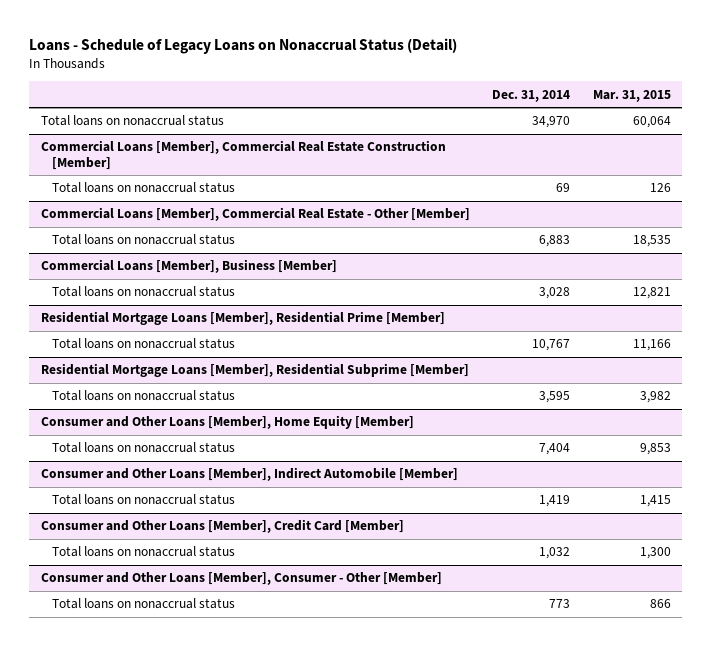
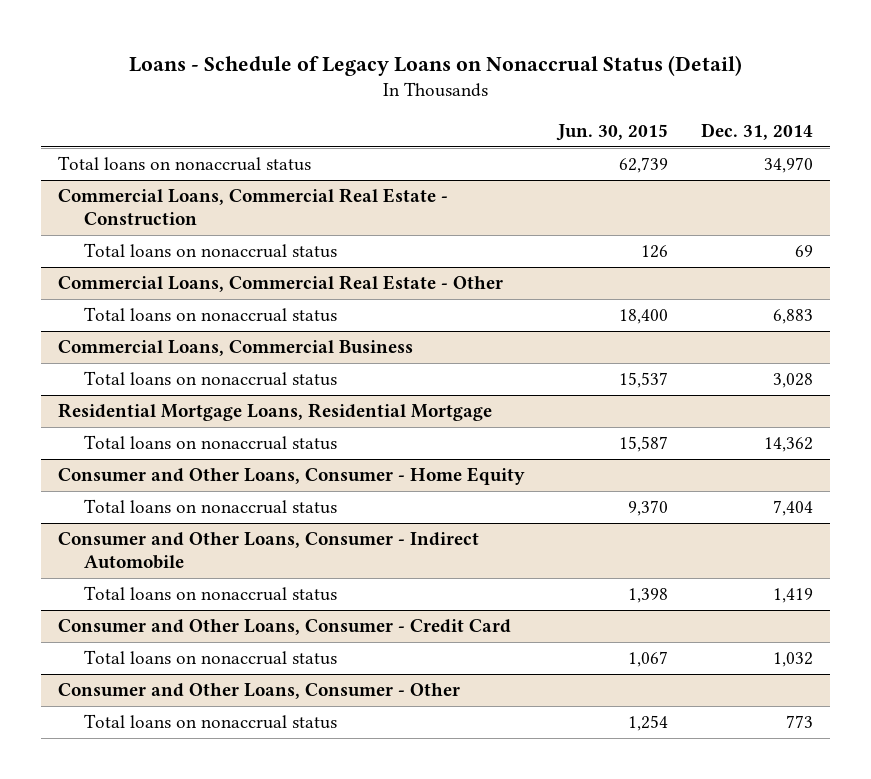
- | Dec. 31, 2014 | Mar. 31, 2015
+ | Jun. 30, 2015 | Dec. 31, 2014
- Commercial Loans [Member], Commercial Real Estate Construction [Member]
+ Commercial Loans, Commercial Real Estate - Construction
- Commercial Loans [Member], Commercial Real Estate - Other [Member]
+ Commercial Loans, Commercial Real Estate - Other
- Commercial Loans [Member], Business [Member]
+ Commercial Loans, Commercial Business
- Residential Mortgage Loans [Member], Residential Prime [Member]
- Total loans on nonaccrual status | 10,767 | 11,166
- Residential Mortgage Loans [Member], Residential Subprime [Member]
- Total loans on nonaccrual status | 3,595 | 3,982
- Consumer and Other Loans [Member], Home Equity [Member]
+ Residential Mortgage Loans, Residential Mortgage
+ Total loans on nonaccrual status | 15,587 | 14,362
+ Consumer and Other Loans, Consumer - Home Equity
- Consumer and Other Loans [Member], Indirect Automobile [Member]
+ Consumer and Other Loans, Consumer - Indirect Automobile
- Consumer and Other Loans [Member], Credit Card [Member]
+ Consumer and Other Loans, Consumer - Credit Card
- Consumer and Other Loans [Member], Consumer - Other [Member]
+ Consumer and Other Loans, Consumer - Other

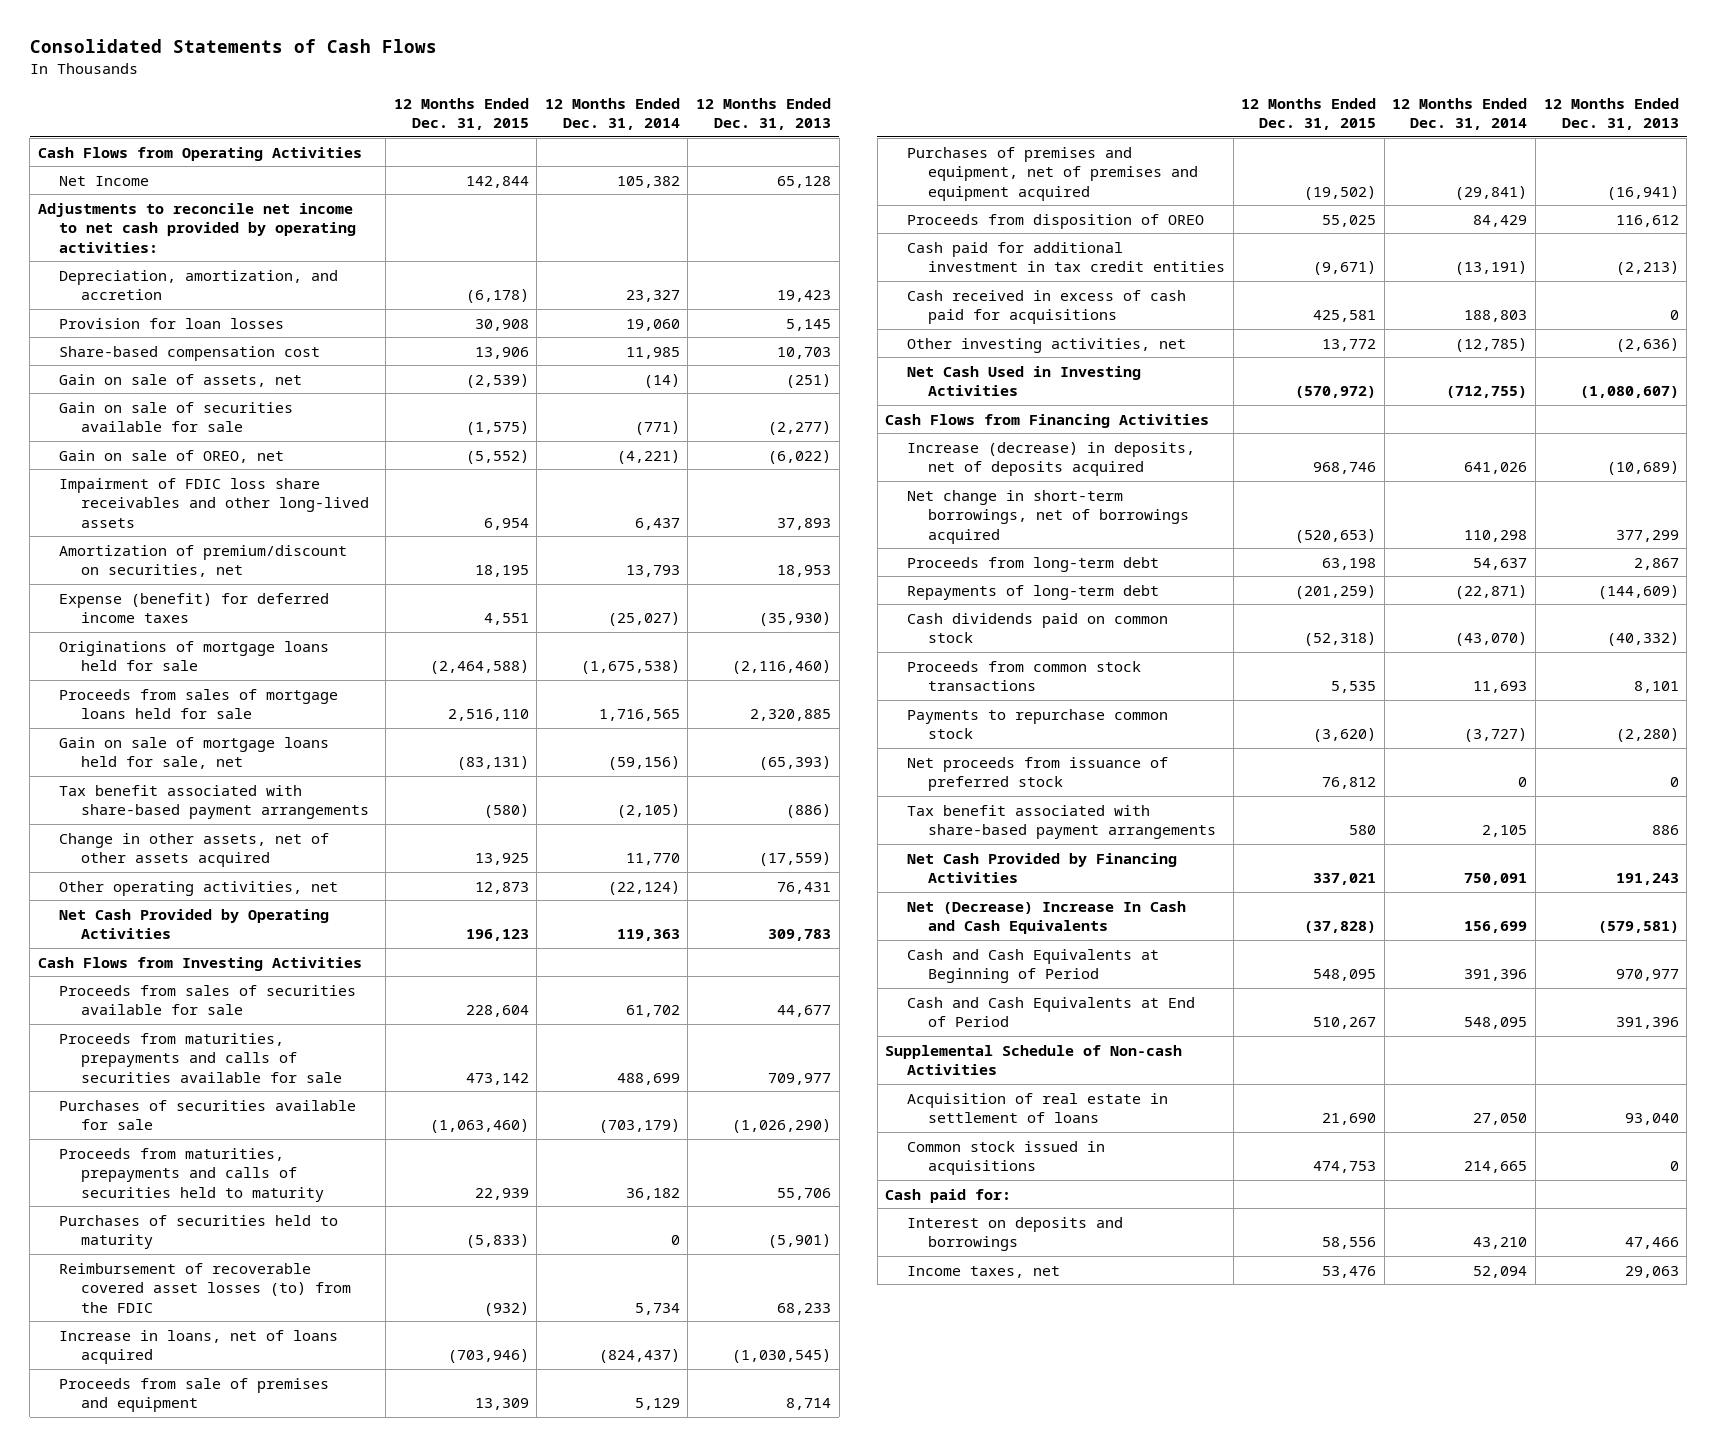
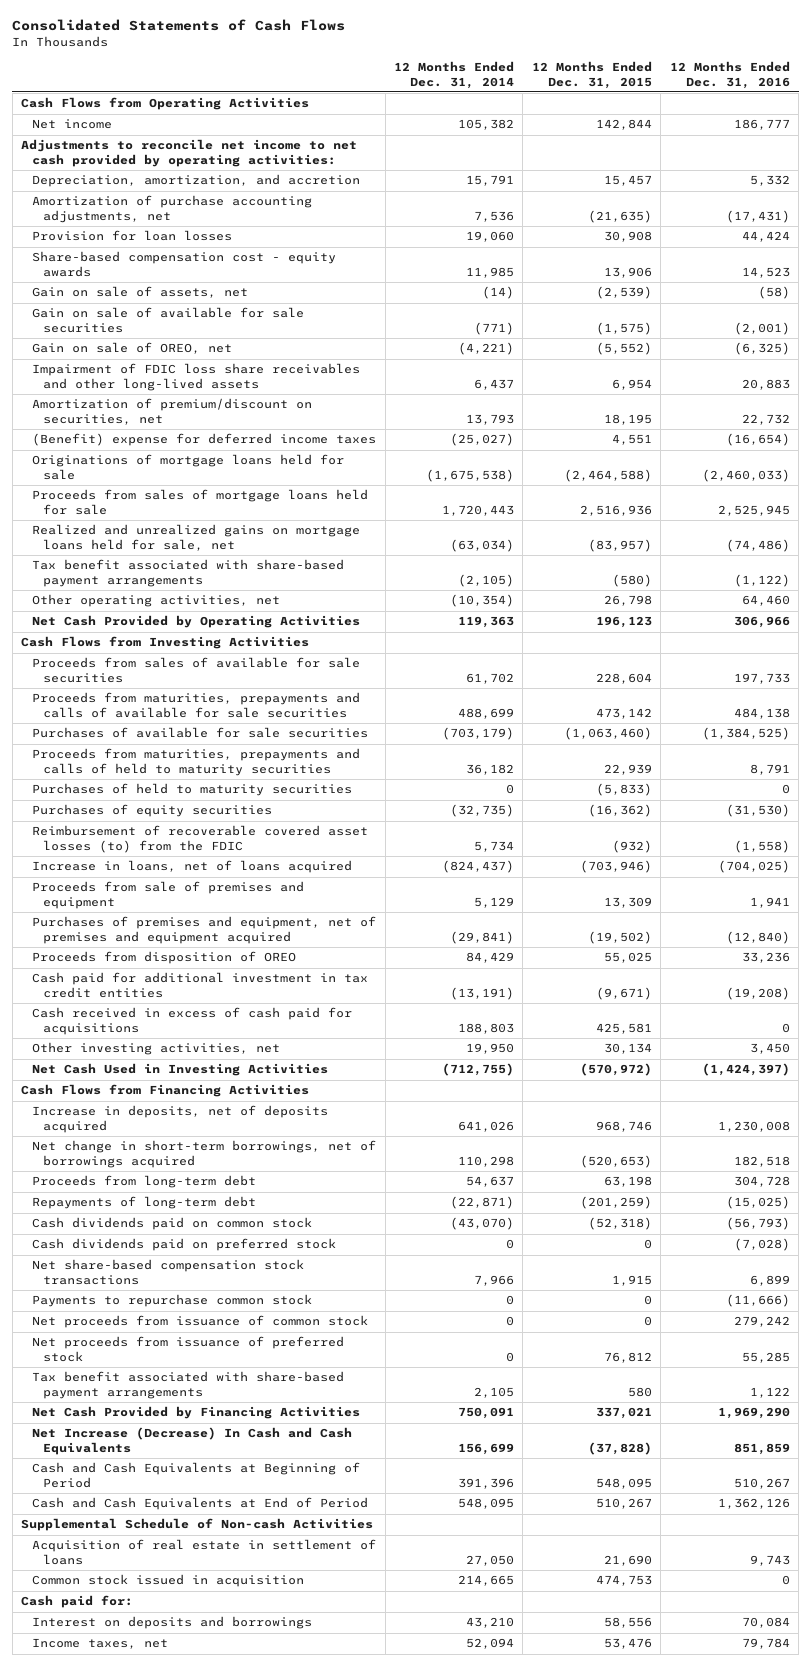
- | 12 Months Ended Dec. 31, 2015 | 12 Months Ended Dec. 31, 2014 | 12 Months Ended Dec. 31, 2013
+ | 12 Months Ended Dec. 31, 2014 | 12 Months Ended Dec. 31, 2015 | 12 Months Ended Dec. 31, 2016
- Net Income | 142,844 | 105,382 | 65,128
+ Net income | 105,382 | 142,844 | 186,777
- Depreciation, amortization, and accretion | (6,178) | 23,327 | 19,423
+ Depreciation, amortization, and accretion | 15,791 | 15,457 | 5,332
+ Amortization of purchase accounting adjustments, net | 7,536 | (21,635) | (17,431)
- Share-based compensation cost | 13,906 | 11,985 | 10,703
+ Share-based compensation cost - equity awards | 11,985 | 13,906 | 14,523
- Gain on sale of securities available for sale | (1,575) | (771) | (2,277)
+ Gain on sale of available for sale securities | (771) | (1,575) | (2,001)
- Expense (benefit) for deferred income taxes | 4,551 | (25,027) | (35,930)
+ (Benefit) expense for deferred income taxes | (25,027) | 4,551 | (16,654)
- Proceeds from sales of mortgage loans held for sale | 2,516,110 | 1,716,565 | 2,320,885
- Gain on sale of mortgage loans held for sale, net | (83,131) | (59,156) | (65,393)
+ Proceeds from sales of mortgage loans held for sale | 1,720,443 | 2,516,936 | 2,525,945
+ Realized and unrealized gains on mortgage loans held for sale, net | (63,034) | (83,957) | (74,486)
- Change in other assets, net of other assets acquired | 13,925 | 11,770 | (17,559)
- Other operating activities, net | 12,873 | (22,124) | 76,431
+ Other operating activities, net | (10,354) | 26,798 | 64,460
- Proceeds from sales of securities available for sale | 228,604 | 61,702 | 44,677
- Proceeds from maturities, prepayments and calls of securities available for sale | 473,142 | 488,699 | 709,977
- Purchases of securities available for sale | (1,063,460) | (703,179) | (1,026,290)
- Proceeds from maturities, prepayments and calls of securities held to maturity | 22,939 | 36,182 | 55,706
- Purchases of securities held to maturity | (5,833) | 0 | (5,901)
+ Proceeds from sales of available for sale securities | 61,702 | 228,604 | 197,733
+ Proceeds from maturities, prepayments and calls of available for sale securities | 488,699 | 473,142 | 484,138
+ Purchases of available for sale securities | (703,179) | (1,063,460) | (1,384,525)
+ Proceeds from maturities, prepayments and calls of held to maturity securities | 36,182 | 22,939 | 8,791
+ Purchases of held to maturity securities | 0 | (5,833) | 0
+ Purchases of equity securities | (32,735) | (16,362) | (31,530)
- Other investing activities, net | 13,772 | (12,785) | (2,636)
+ Other investing activities, net | 19,950 | 30,134 | 3,450
- Increase (decrease) in deposits, net of deposits acquired | 968,746 | 641,026 | (10,689)
+ Increase in deposits, net of deposits acquired | 641,026 | 968,746 | 1,230,008
- Proceeds from common stock transactions | 5,535 | 11,693 | 8,101
- Payments to repurchase common stock | (3,620) | (3,727) | (2,280)
+ Cash dividends paid on preferred stock | 0 | 0 | (7,028)
+ Net share-based compensation stock transactions | 7,966 | 1,915 | 6,899
+ Payments to repurchase common stock | 0 | 0 | (11,666)
+ Net proceeds from issuance of common stock | 0 | 0 | 279,242
- Net (Decrease) Increase In Cash and Cash Equivalents | (37,828) | 156,699 | (579,581)
+ Net Increase (Decrease) In Cash and Cash Equivalents | 156,699 | (37,828) | 851,859
- Common stock issued in acquisitions | 474,753 | 214,665 | 0
+ Common stock issued in acquisition | 214,665 | 474,753 | 0

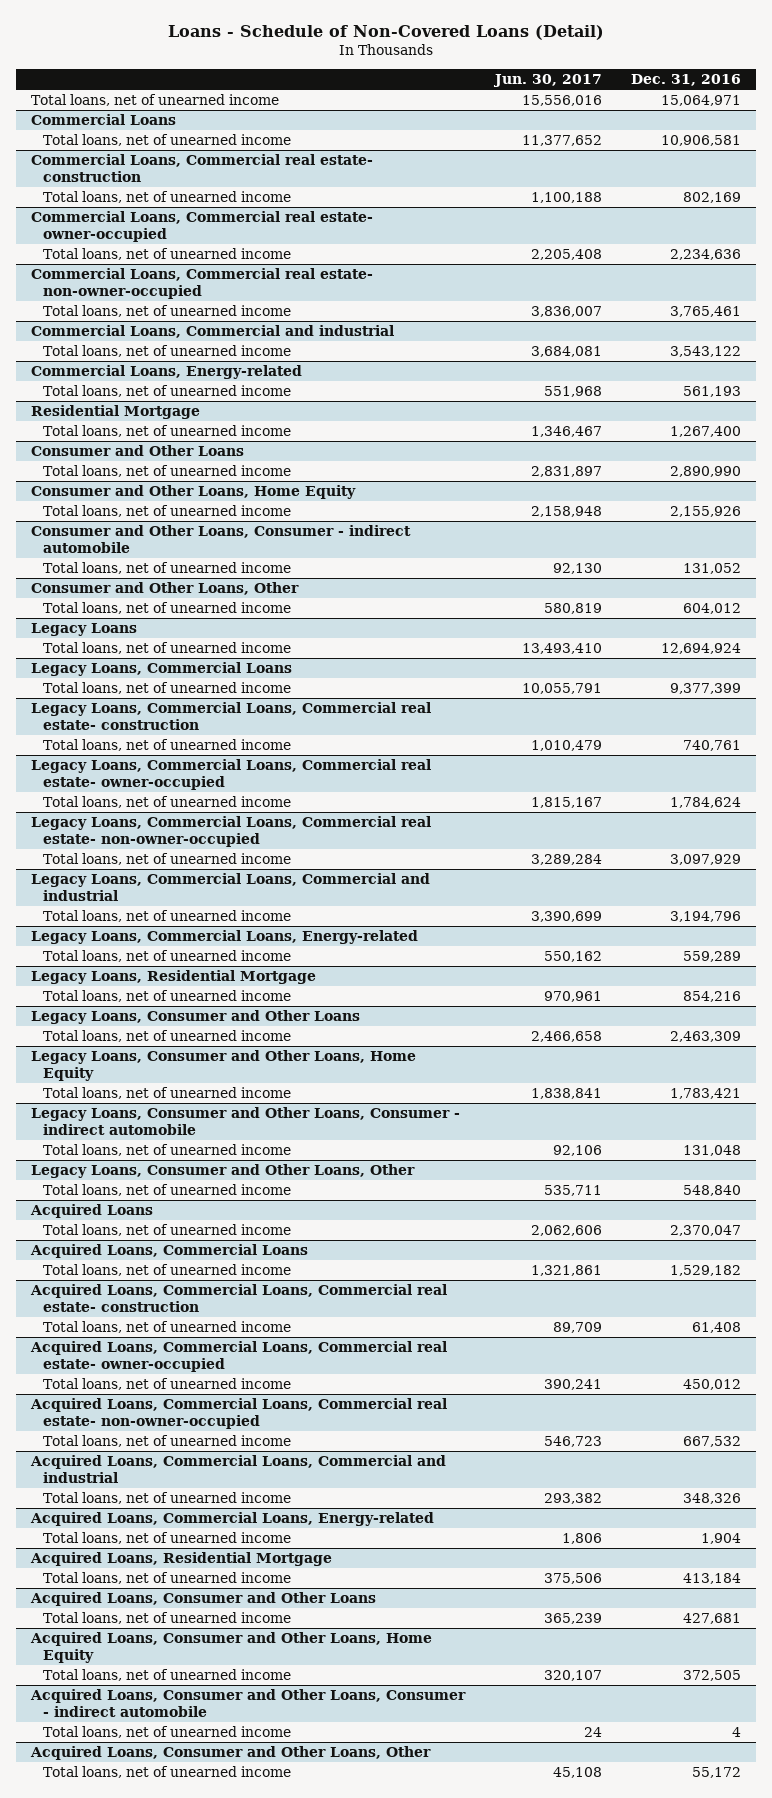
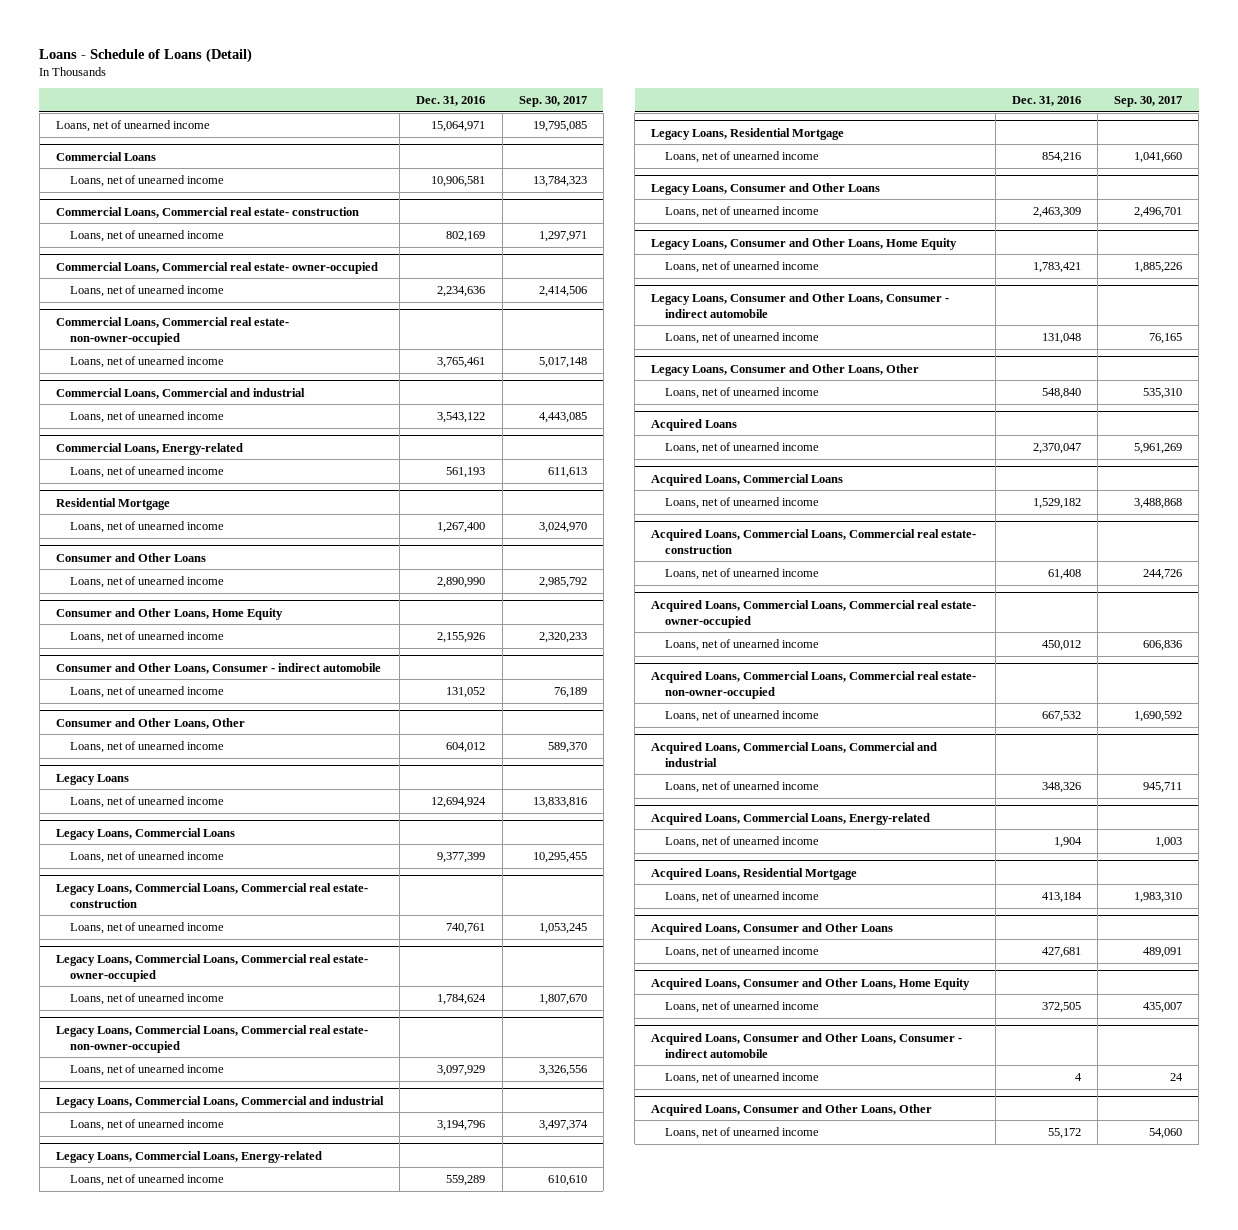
- Loans - Schedule of Non-Covered Loans (Detail)
+ Loans - Schedule of Loans (Detail)
- | Jun. 30, 2017 | Dec. 31, 2016
+ | Dec. 31, 2016 | Sep. 30, 2017
- Total loans, net of unearned income | 15,556,016 | 15,064,971
+ Loans, net of unearned income | 15,064,971 | 19,795,085
@ Commercial Loans
- Total loans, net of unearned income | 11,377,652 | 10,906,581
+ Loans, net of unearned income | 10,906,581 | 13,784,323
@ Commercial Loans, Commercial real estate- construction
- Total loans, net of unearned income | 1,100,188 | 802,169
+ Loans, net of unearned income | 802,169 | 1,297,971
@ Commercial Loans, Commercial real estate- owner-occupied
- Total loans, net of unearned income | 2,205,408 | 2,234,636
+ Loans, net of unearned income | 2,234,636 | 2,414,506
@ Commercial Loans, Commercial real estate- non-owner-occupied
- Total loans, net of unearned income | 3,836,007 | 3,765,461
+ Loans, net of unearned income | 3,765,461 | 5,017,148
@ Commercial Loans, Commercial and industrial
- Total loans, net of unearned income | 3,684,081 | 3,543,122
+ Loans, net of unearned income | 3,543,122 | 4,443,085
@ Commercial Loans, Energy-related
- Total loans, net of unearned income | 551,968 | 561,193
+ Loans, net of unearned income | 561,193 | 611,613
@ Residential Mortgage
- Total loans, net of unearned income | 1,346,467 | 1,267,400
+ Loans, net of unearned income | 1,267,400 | 3,024,970
@ Consumer and Other Loans
- Total loans, net of unearned income | 2,831,897 | 2,890,990
+ Loans, net of unearned income | 2,890,990 | 2,985,792
@ Consumer and Other Loans, Home Equity
- Total loans, net of unearned income | 2,158,948 | 2,155,926
+ Loans, net of unearned income | 2,155,926 | 2,320,233
@ Consumer and Other Loans, Consumer - indirect automobile
- Total loans, net of unearned income | 92,130 | 131,052
+ Loans, net of unearned income | 131,052 | 76,189
@ Consumer and Other Loans, Other
- Total loans, net of unearned income | 580,819 | 604,012
+ Loans, net of unearned income | 604,012 | 589,370
@ Legacy Loans
- Total loans, net of unearned income | 13,493,410 | 12,694,924
+ Loans, net of unearned income | 12,694,924 | 13,833,816
@ Legacy Loans, Commercial Loans
- Total loans, net of unearned income | 10,055,791 | 9,377,399
+ Loans, net of unearned income | 9,377,399 | 10,295,455
@ Legacy Loans, Commercial Loans, Commercial real estate- construction
- Total loans, net of unearned income | 1,010,479 | 740,761
+ Loans, net of unearned income | 740,761 | 1,053,245
@ Legacy Loans, Commercial Loans, Commercial real estate- owner-occupied
- Total loans, net of unearned income | 1,815,167 | 1,784,624
+ Loans, net of unearned income | 1,784,624 | 1,807,670
@ Legacy Loans, Commercial Loans, Commercial real estate- non-owner-occupied
- Total loans, net of unearned income | 3,289,284 | 3,097,929
+ Loans, net of unearned income | 3,097,929 | 3,326,556
@ Legacy Loans, Commercial Loans, Commercial and industrial
- Total loans, net of unearned income | 3,390,699 | 3,194,796
+ Loans, net of unearned income | 3,194,796 | 3,497,374
@ Legacy Loans, Commercial Loans, Energy-related
- Total loans, net of unearned income | 550,162 | 559,289
+ Loans, net of unearned income | 559,289 | 610,610
@ Legacy Loans, Residential Mortgage
- Total loans, net of unearned income | 970,961 | 854,216
+ Loans, net of unearned income | 854,216 | 1,041,660
@ Legacy Loans, Consumer and Other Loans
- Total loans, net of unearned income | 2,466,658 | 2,463,309
+ Loans, net of unearned income | 2,463,309 | 2,496,701
@ Legacy Loans, Consumer and Other Loans, Home Equity
- Total loans, net of unearned income | 1,838,841 | 1,783,421
+ Loans, net of unearned income | 1,783,421 | 1,885,226
@ Legacy Loans, Consumer and Other Loans, Consumer - indirect automobile
- Total loans, net of unearned income | 92,106 | 131,048
+ Loans, net of unearned income | 131,048 | 76,165
@ Legacy Loans, Consumer and Other Loans, Other
- Total loans, net of unearned income | 535,711 | 548,840
+ Loans, net of unearned income | 548,840 | 535,310
@ Acquired Loans
- Total loans, net of unearned income | 2,062,606 | 2,370,047
+ Loans, net of unearned income | 2,370,047 | 5,961,269
@ Acquired Loans, Commercial Loans
- Total loans, net of unearned income | 1,321,861 | 1,529,182
+ Loans, net of unearned income | 1,529,182 | 3,488,868
@ Acquired Loans, Commercial Loans, Commercial real estate- construction
- Total loans, net of unearned income | 89,709 | 61,408
+ Loans, net of unearned income | 61,408 | 244,726
@ Acquired Loans, Commercial Loans, Commercial real estate- owner-occupied
- Total loans, net of unearned income | 390,241 | 450,012
+ Loans, net of unearned income | 450,012 | 606,836
@ Acquired Loans, Commercial Loans, Commercial real estate- non-owner-occupied
- Total loans, net of unearned income | 546,723 | 667,532
+ Loans, net of unearned income | 667,532 | 1,690,592
@ Acquired Loans, Commercial Loans, Commercial and industrial
- Total loans, net of unearned income | 293,382 | 348,326
+ Loans, net of unearned income | 348,326 | 945,711
@ Acquired Loans, Commercial Loans, Energy-related
- Total loans, net of unearned income | 1,806 | 1,904
+ Loans, net of unearned income | 1,904 | 1,003
@ Acquired Loans, Residential Mortgage
- Total loans, net of unearned income | 375,506 | 413,184
+ Loans, net of unearned income | 413,184 | 1,983,310
@ Acquired Loans, Consumer and Other Loans
- Total loans, net of unearned income | 365,239 | 427,681
+ Loans, net of unearned income | 427,681 | 489,091
@ Acquired Loans, Consumer and Other Loans, Home Equity
- Total loans, net of unearned income | 320,107 | 372,505
+ Loans, net of unearned income | 372,505 | 435,007
@ Acquired Loans, Consumer and Other Loans, Consumer - indirect automobile
- Total loans, net of unearned income | 24 | 4
+ Loans, net of unearned income | 4 | 24
@ Acquired Loans, Consumer and Other Loans, Other
- Total loans, net of unearned income | 45,108 | 55,172
+ Loans, net of unearned income | 55,172 | 54,060

